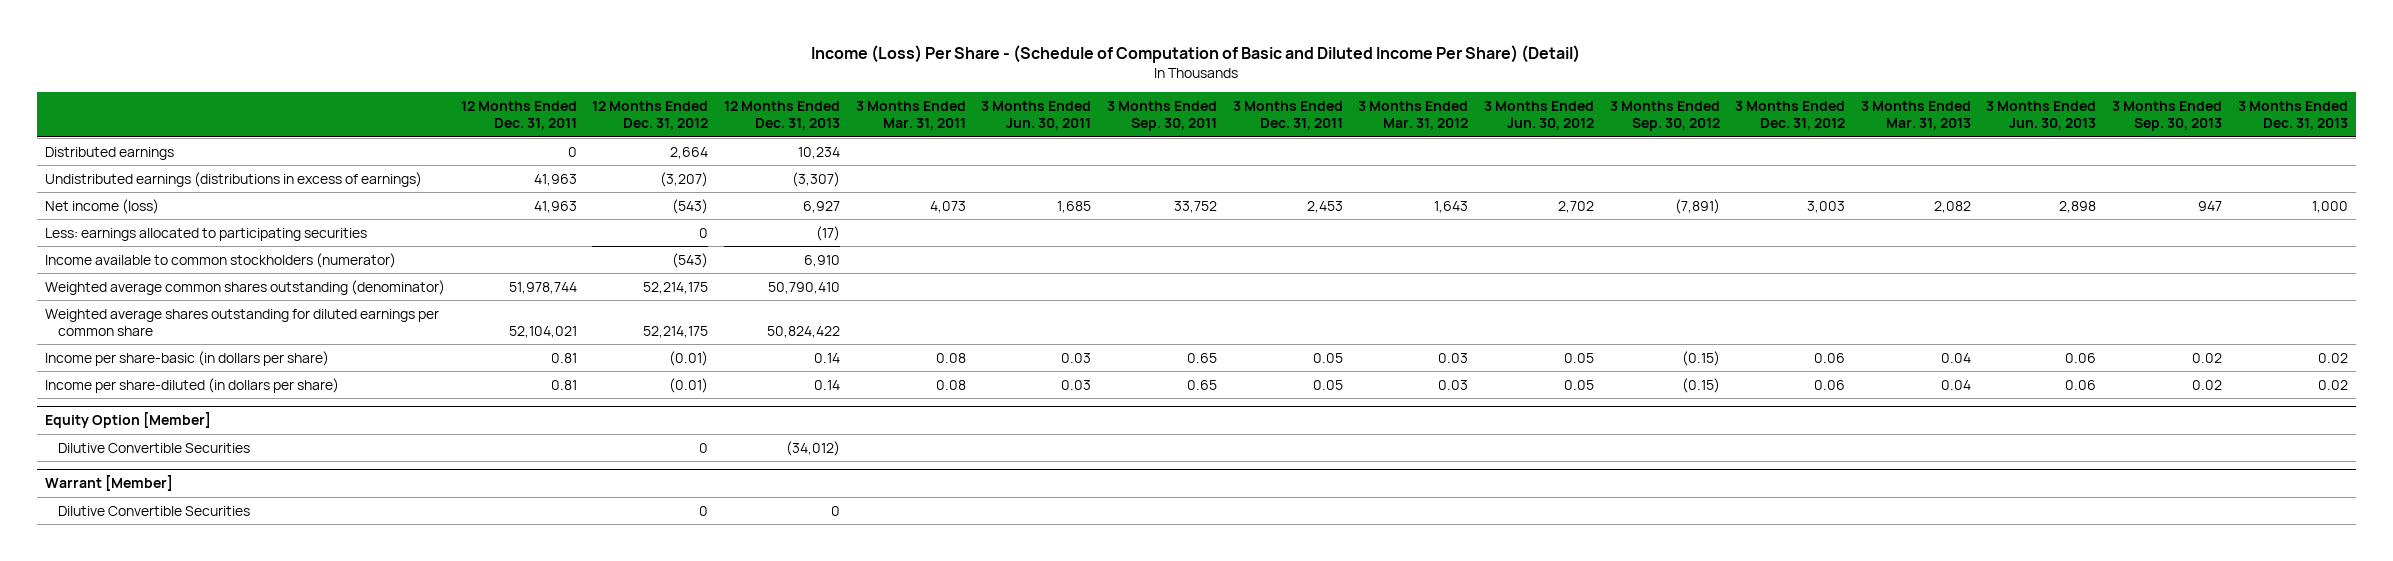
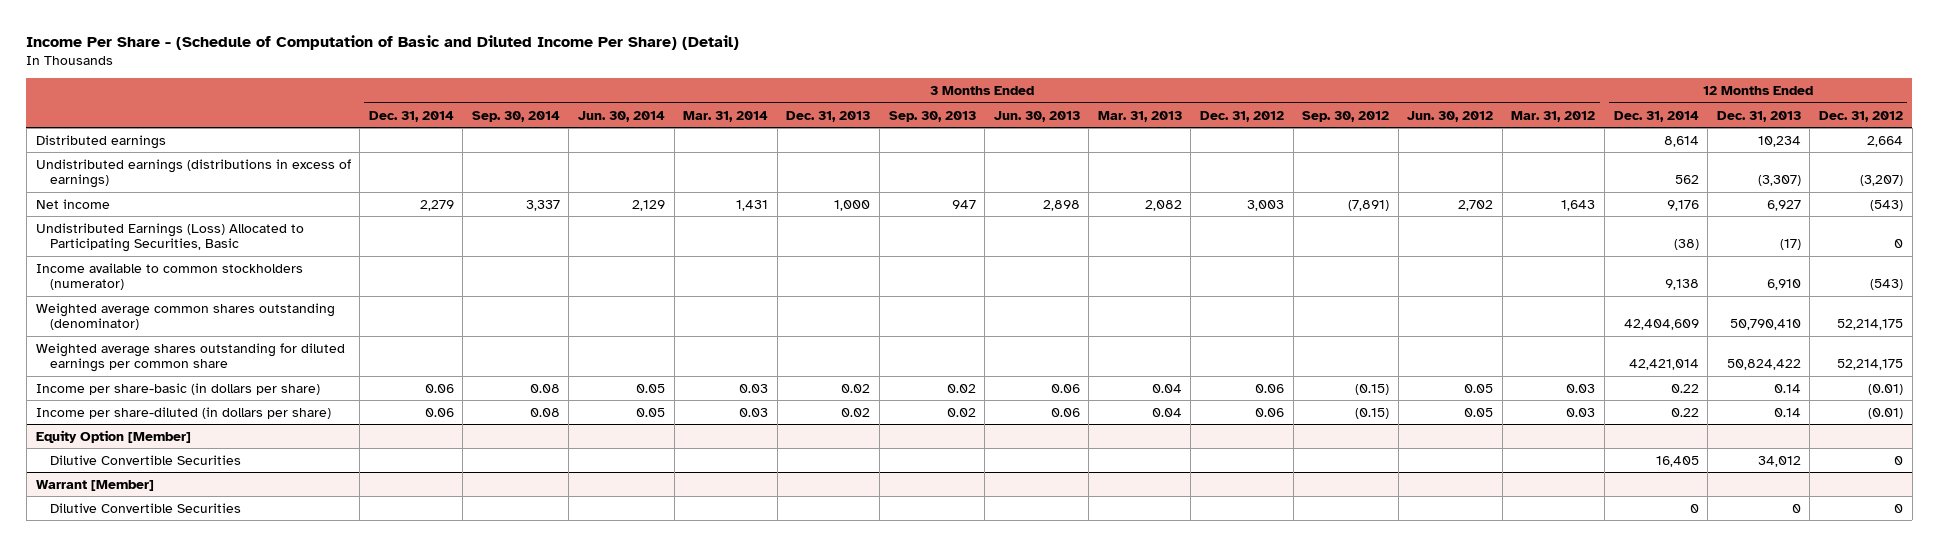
- Income (Loss) Per Share - (Schedule of Computation of Basic and Diluted Income Per Share) (Detail)
+ Income Per Share - (Schedule of Computation of Basic and Diluted Income Per Share) (Detail)
- | 12 Months Ended Dec. 31, 2011 | 12 Months Ended Dec. 31, 2012 | 12 Months Ended Dec. 31, 2013 | 3 Months Ended Mar. 31, 2011 | 3 Months Ended Jun. 30, 2011 | 3 Months Ended Sep. 30, 2011 | 3 Months Ended Dec. 31, 2011 | 3 Months Ended Mar. 31, 2012 | 3 Months Ended Jun. 30, 2012 | 3 Months Ended Sep. 30, 2012 | 3 Months Ended Dec. 31, 2012 | 3 Months Ended Mar. 31, 2013 | 3 Months Ended Jun. 30, 2013 | 3 Months Ended Sep. 30, 2013 | 3 Months Ended Dec. 31, 2013
+ | 3 Months Ended Dec. 31, 2014 | 3 Months Ended Sep. 30, 2014 | 3 Months Ended Jun. 30, 2014 | 3 Months Ended Mar. 31, 2014 | 3 Months Ended Dec. 31, 2013 | 3 Months Ended Sep. 30, 2013 | 3 Months Ended Jun. 30, 2013 | 3 Months Ended Mar. 31, 2013 | 3 Months Ended Dec. 31, 2012 | 3 Months Ended Sep. 30, 2012 | 3 Months Ended Jun. 30, 2012 | 3 Months Ended Mar. 31, 2012 | 12 Months Ended Dec. 31, 2014 | 12 Months Ended Dec. 31, 2013 | 12 Months Ended Dec. 31, 2012
- Net income (loss) | 41,963 | (543) | 6,927 | 4,073 | 1,685 | 33,752 | 2,453 | 1,643 | 2,702 | (7,891) | 3,003 | 2,082 | 2,898 | 947 | 1,000
- Less: earnings allocated to participating securities | | 0 | (17) | | | | | | | | | | | |
+ Net income | 2,279 | 3,337 | 2,129 | 1,431 | 1,000 | 947 | 2,898 | 2,082 | 3,003 | (7,891) | 2,702 | 1,643 | 9,176 | 6,927 | (543)
+ Undistributed Earnings (Loss) Allocated to Participating Securities, Basic | | | | | | | | | | | | | (38) | (17) | 0
@ Equity Option [Member]
- Dilutive Convertible Securities | | 0 | (34,012) | | | | | | | | | | | |
+ Dilutive Convertible Securities | | | | | | | | | | | | | 16,405 | 34,012 | 0

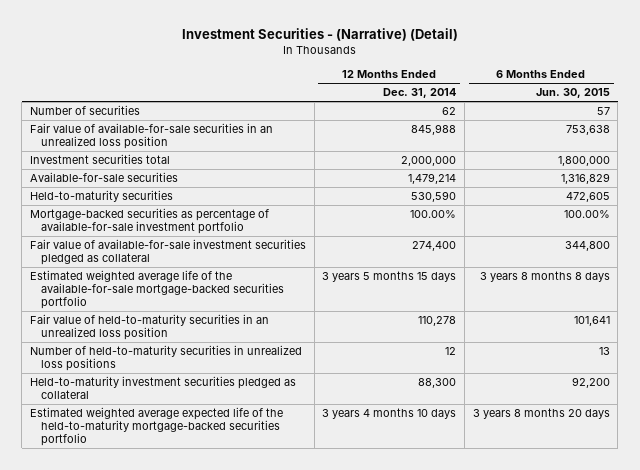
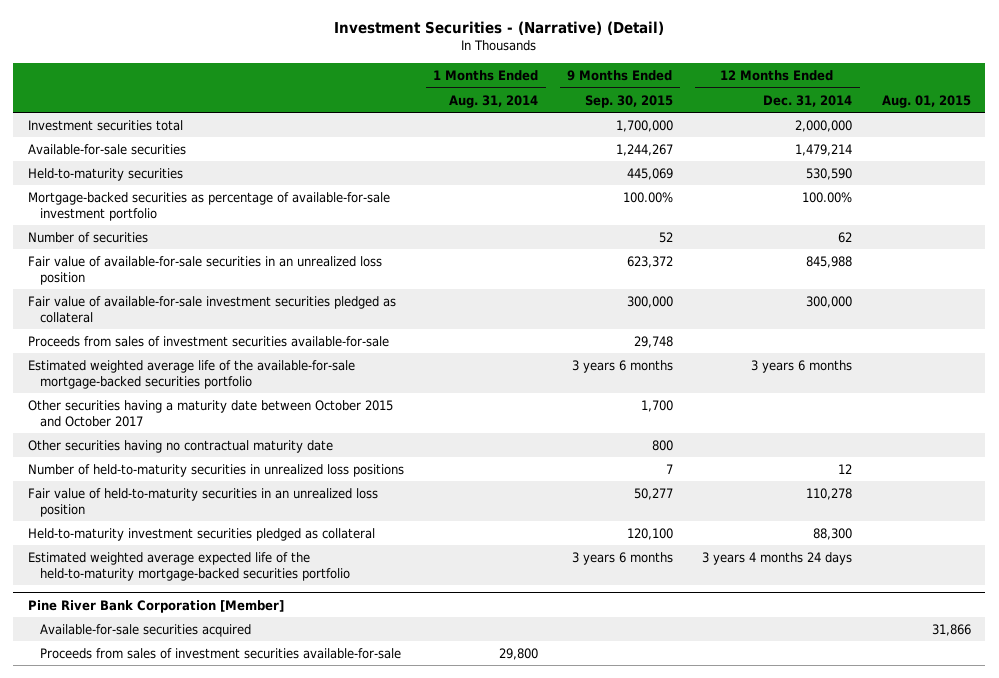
- | 12 Months Ended Dec. 31, 2014 | 6 Months Ended Jun. 30, 2015
+ | 1 Months Ended Aug. 31, 2014 | 9 Months Ended Sep. 30, 2015 | 12 Months Ended Dec. 31, 2014 | Aug. 01, 2015
- Fair value of available-for-sale investment securities pledged as collateral | 274,400 | 344,800
- Estimated weighted average life of the available-for-sale mortgage-backed securities portfolio | 3 years 5 months 15 days | 3 years 8 months 8 days
moved down: Number of securities | | 52 | 62 |
moved down: Fair value of available-for-sale securities in an unrealized loss position | | 623,372 | 845,988 |
+ Fair value of available-for-sale investment securities pledged as collateral | | 300,000 | 300,000 |
+ Proceeds from sales of investment securities available-for-sale | | 29,748 | |
+ Estimated weighted average life of the available-for-sale mortgage-backed securities portfolio | | 3 years 6 months | 3 years 6 months |
+ Other securities having a maturity date between October 2015 and October 2017 | | 1,700 | |
+ Other securities having no contractual maturity date | | 800 | |
moved down: Fair value of held-to-maturity securities in an unrealized loss position | | 50,277 | 110,278 |
- Estimated weighted average expected life of the held-to-maturity mortgage-backed securities portfolio | 3 years 4 months 10 days | 3 years 8 months 20 days
+ Estimated weighted average expected life of the held-to-maturity mortgage-backed securities portfolio | | 3 years 6 months | 3 years 4 months 24 days |
+ Pine River Bank Corporation [Member]
+ Available-for-sale securities acquired | | | | 31,866
+ Proceeds from sales of investment securities available-for-sale | 29,800 | | |

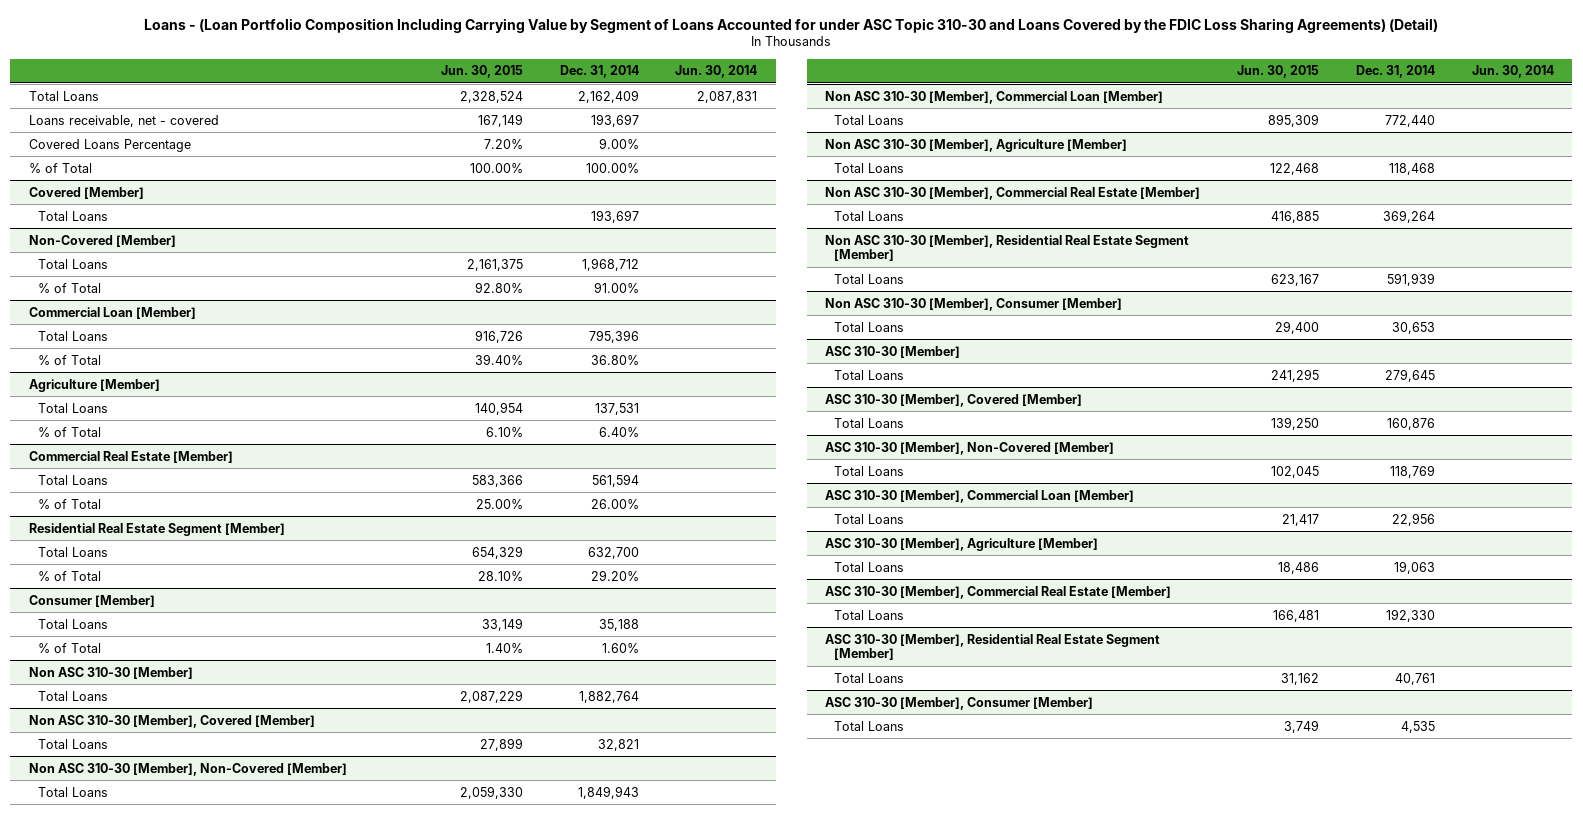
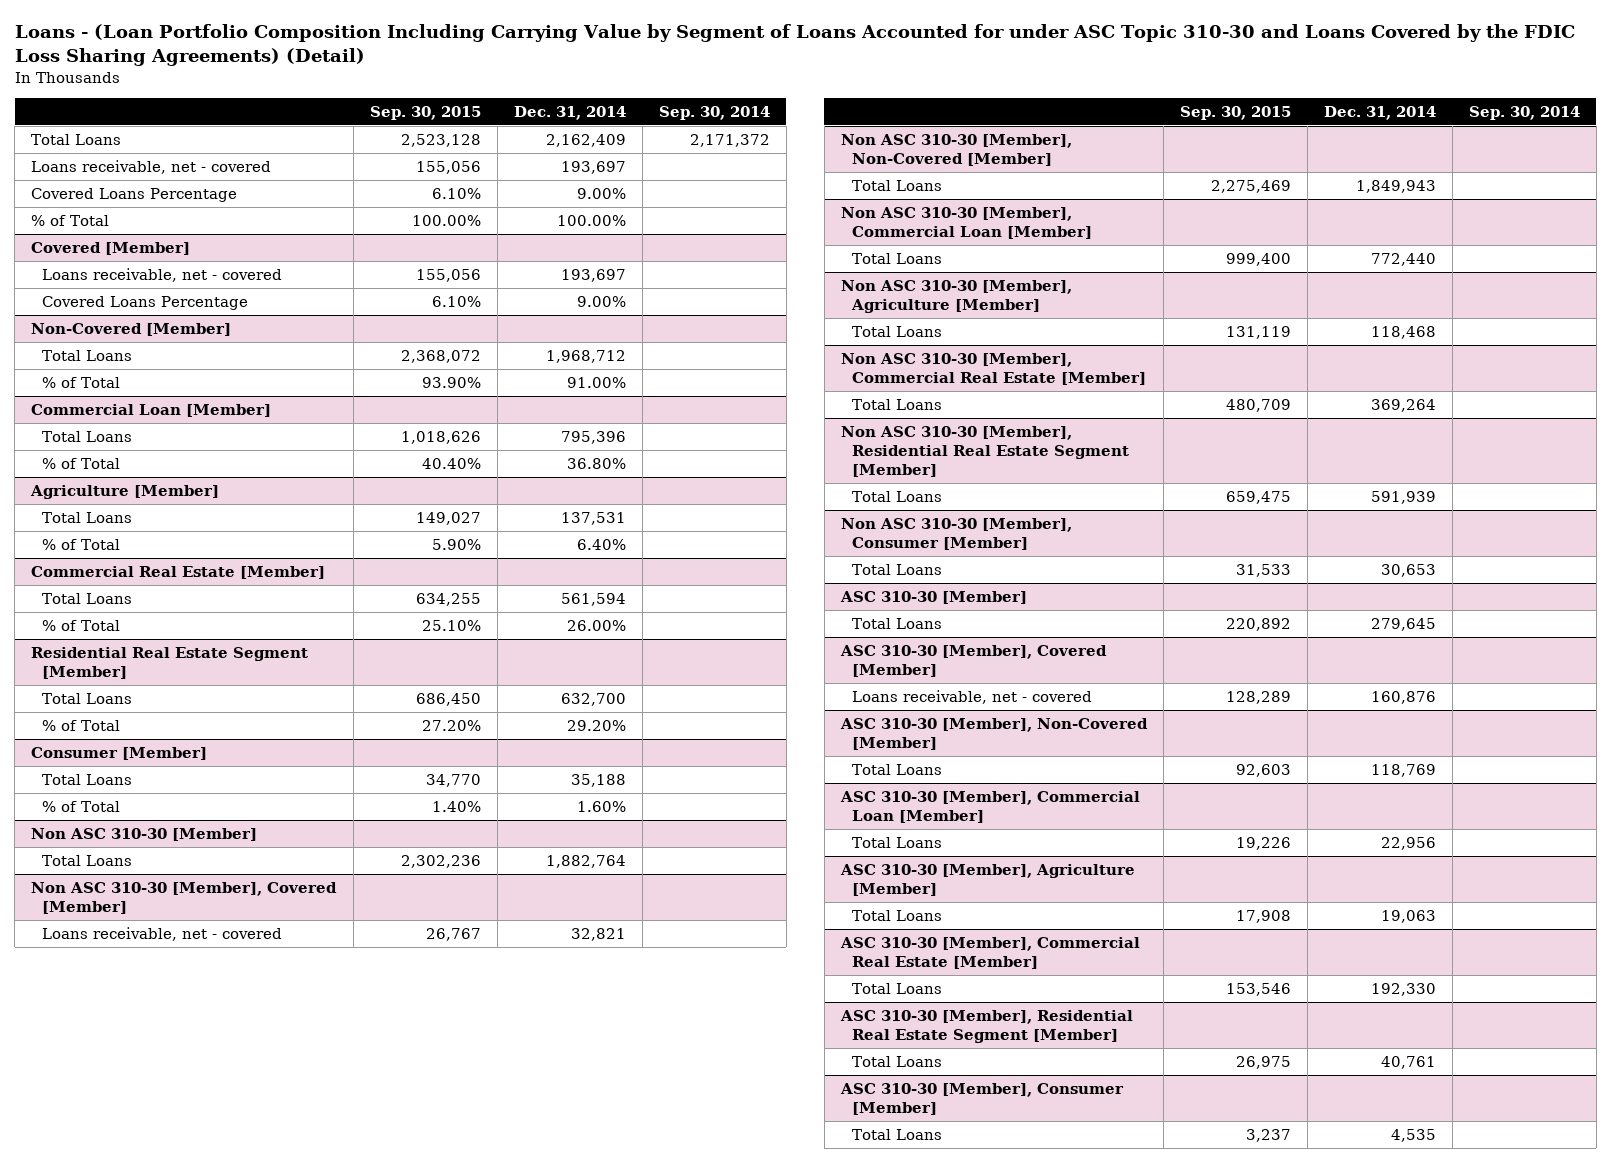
- | Jun. 30, 2015 | Dec. 31, 2014 | Jun. 30, 2014
+ | Sep. 30, 2015 | Dec. 31, 2014 | Sep. 30, 2014
@ Covered [Member]
- Total Loans | | 193,697 |
+ Loans receivable, net - covered | 155,056 | 193,697 |
+ Covered Loans Percentage | 6.10% | 9.00% |
@ Non ASC 310-30 [Member], Covered [Member]
- Total Loans | 27,899 | 32,821 |
+ Loans receivable, net - covered | 26,767 | 32,821 |
@ ASC 310-30 [Member], Covered [Member]
- Total Loans | 139,250 | 160,876 |
+ Loans receivable, net - covered | 128,289 | 160,876 |

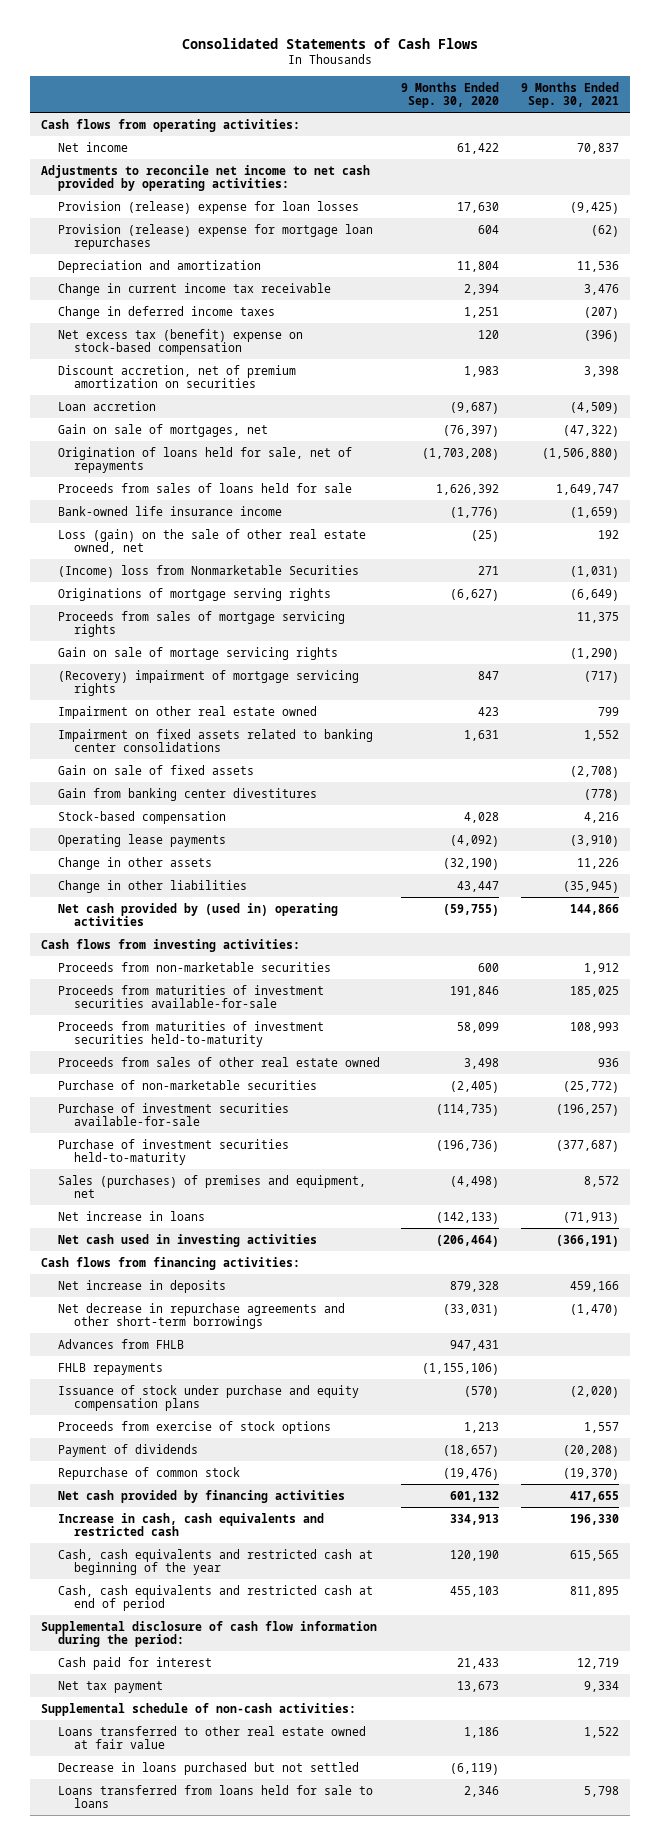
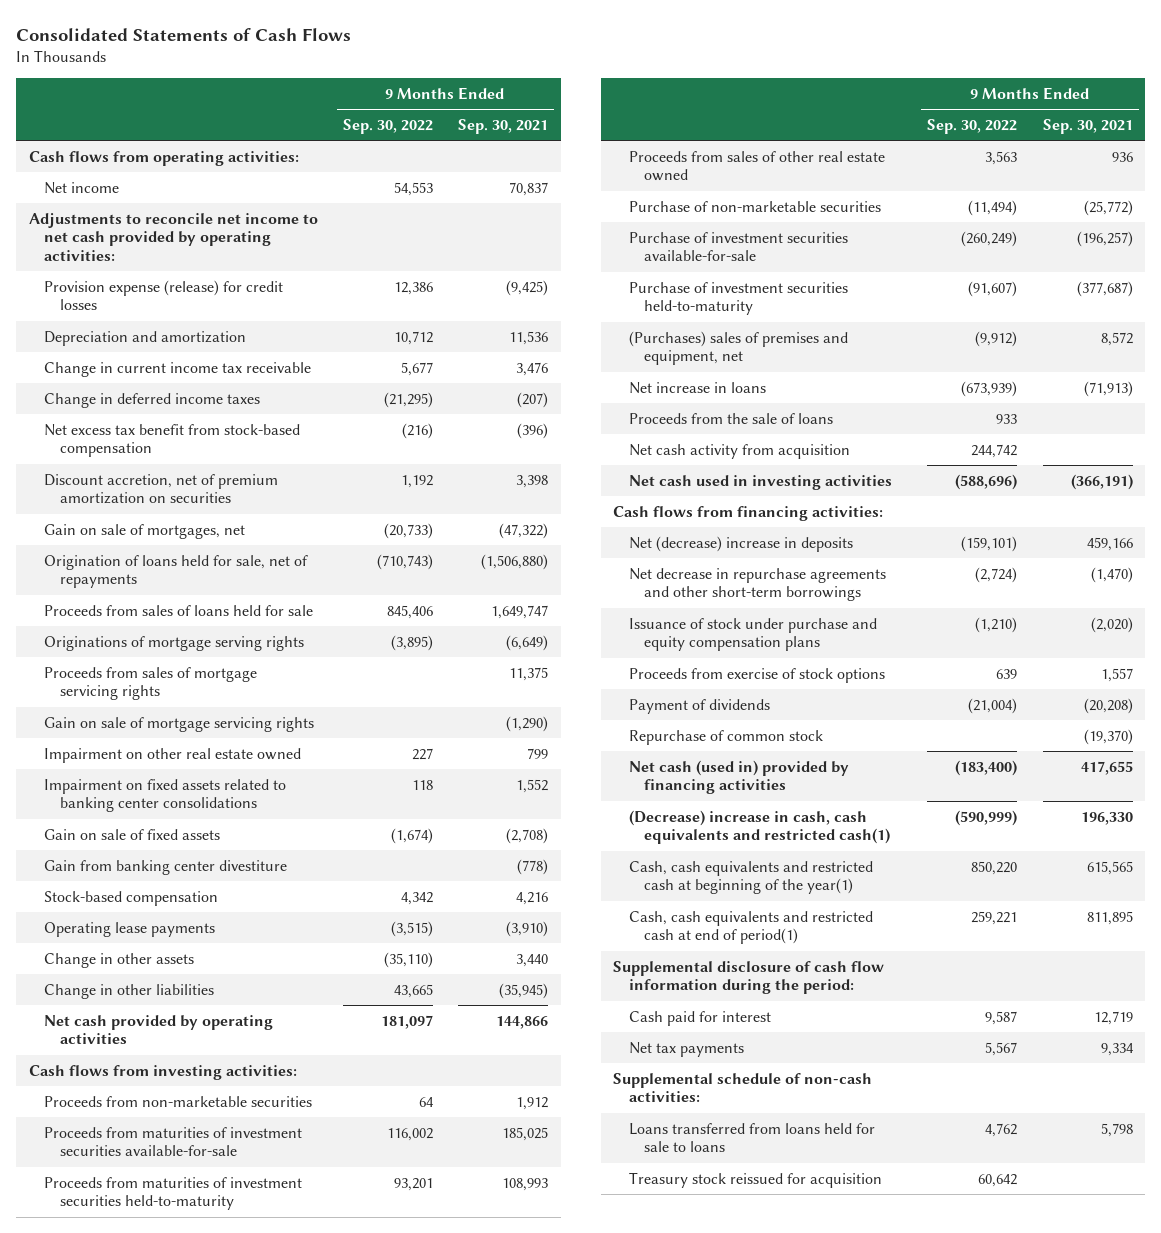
- | 9 Months Ended Sep. 30, 2020 | 9 Months Ended Sep. 30, 2021
+ | 9 Months Ended Sep. 30, 2022 | 9 Months Ended Sep. 30, 2021
- Provision (release) expense for loan losses | 17,630 | (9,425)
- Provision (release) expense for mortgage loan repurchases | 604 | (62)
+ Provision expense (release) for credit losses | 12,386 | (9,425)
- Net excess tax (benefit) expense on stock-based compensation | 120 | (396)
+ Net excess tax benefit from stock-based compensation | (216) | (396)
- Loan accretion | (9,687) | (4,509)
- Bank-owned life insurance income | (1,776) | (1,659)
- Loss (gain) on the sale of other real estate owned, net | (25) | 192
- (Income) loss from Nonmarketable Securities | 271 | (1,031)
- Gain on sale of mortage servicing rights | | (1,290)
- (Recovery) impairment of mortgage servicing rights | 847 | (717)
+ Gain on sale of mortgage servicing rights | | (1,290)
- Gain from banking center divestitures | | (778)
+ Gain from banking center divestiture | | (778)
- Change in other assets | (32,190) | 11,226
+ Change in other assets | (35,110) | 3,440
- Net cash provided by (used in) operating activities | (59,755) | 144,866
+ Net cash provided by operating activities | 181,097 | 144,866
- Sales (purchases) of premises and equipment, net | (4,498) | 8,572
+ (Purchases) sales of premises and equipment, net | (9,912) | 8,572
+ Proceeds from the sale of loans | 933 |
+ Net cash activity from acquisition | 244,742 |
- Net increase in deposits | 879,328 | 459,166
+ Net (decrease) increase in deposits | (159,101) | 459,166
- Advances from FHLB | 947,431 |
- FHLB repayments | (1,155,106) |
- Net cash provided by financing activities | 601,132 | 417,655
- Increase in cash, cash equivalents and restricted cash | 334,913 | 196,330
- Cash, cash equivalents and restricted cash at beginning of the year | 120,190 | 615,565
- Cash, cash equivalents and restricted cash at end of period | 455,103 | 811,895
+ Net cash (used in) provided by financing activities | (183,400) | 417,655
+ (Decrease) increase in cash, cash equivalents and restricted cash(1) | (590,999) | 196,330
+ Cash, cash equivalents and restricted cash at beginning of the year(1) | 850,220 | 615,565
+ Cash, cash equivalents and restricted cash at end of period(1) | 259,221 | 811,895
- Net tax payment | 13,673 | 9,334
+ Net tax payments | 5,567 | 9,334
- Loans transferred to other real estate owned at fair value | 1,186 | 1,522
- Decrease in loans purchased but not settled | (6,119) |
+ Treasury stock reissued for acquisition | 60,642 |

